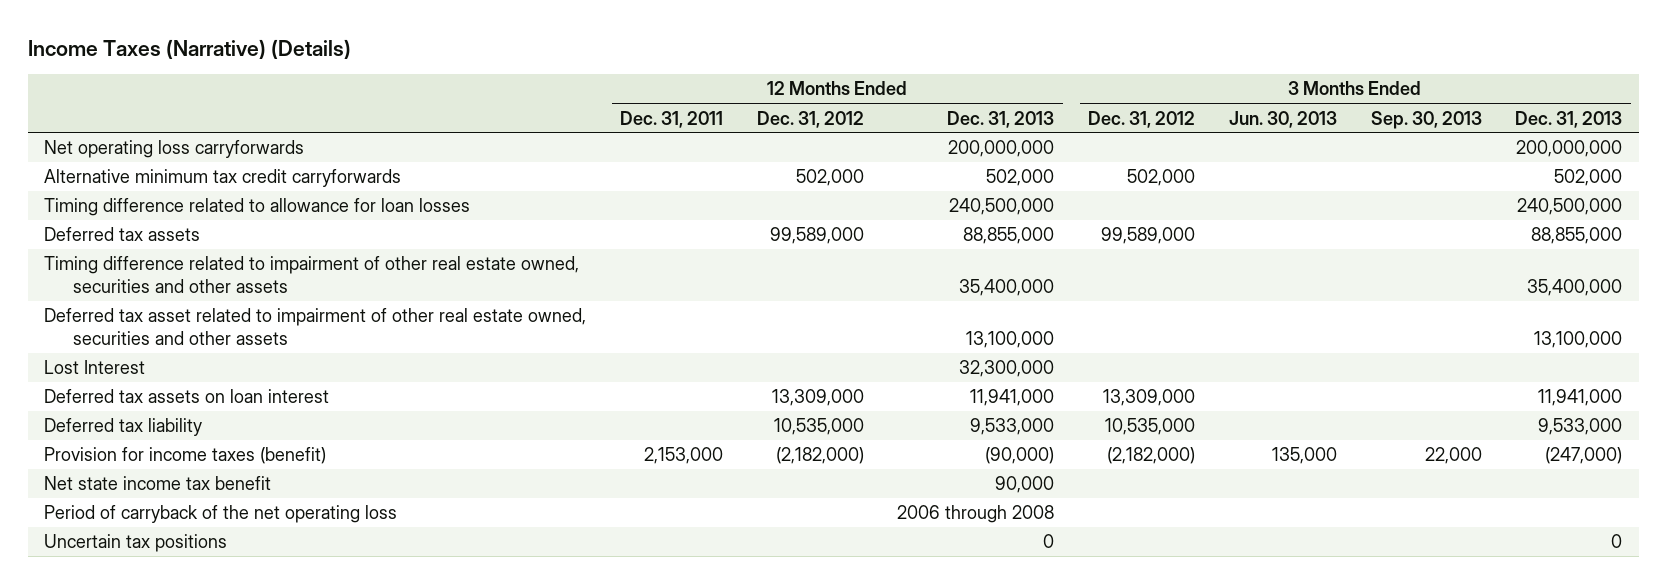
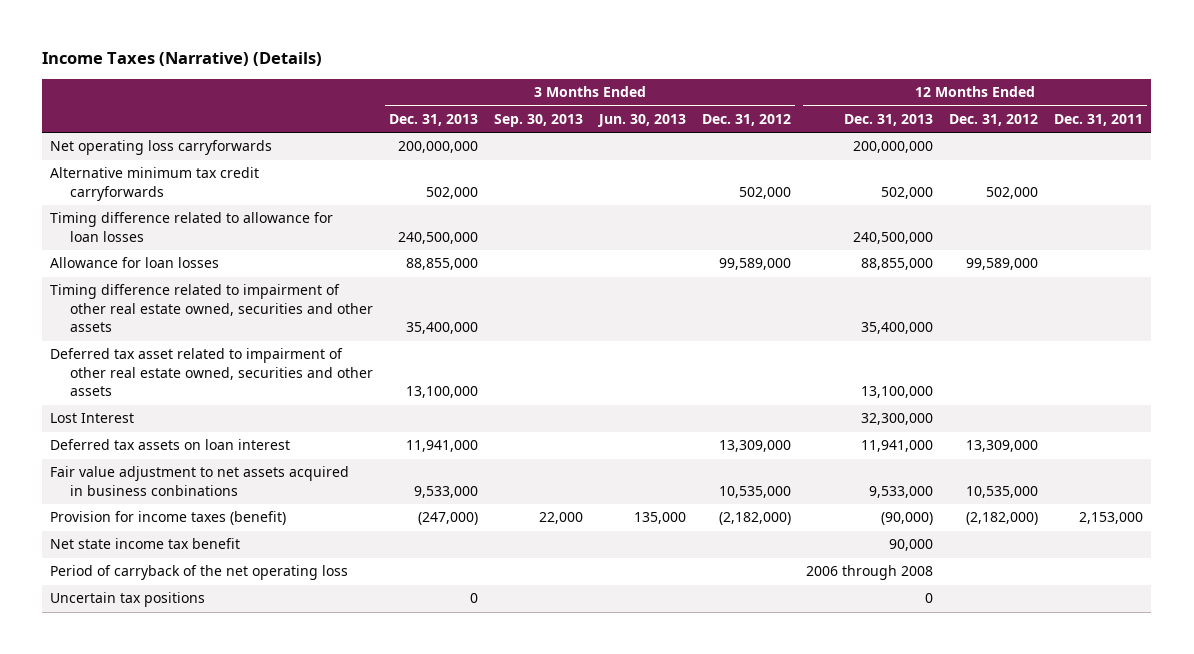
- | 12 Months Ended Dec. 31, 2011 | 12 Months Ended Dec. 31, 2012 | 12 Months Ended Dec. 31, 2013 | 3 Months Ended Dec. 31, 2012 | 3 Months Ended Jun. 30, 2013 | 3 Months Ended Sep. 30, 2013 | 3 Months Ended Dec. 31, 2013
+ | 3 Months Ended Dec. 31, 2013 | 3 Months Ended Sep. 30, 2013 | 3 Months Ended Jun. 30, 2013 | 3 Months Ended Dec. 31, 2012 | 12 Months Ended Dec. 31, 2013 | 12 Months Ended Dec. 31, 2012 | 12 Months Ended Dec. 31, 2011
- Deferred tax assets | | 99,589,000 | 88,855,000 | 99,589,000 | | | 88,855,000
+ Allowance for loan losses | 88,855,000 | | | 99,589,000 | 88,855,000 | 99,589,000 |
- Deferred tax liability | | 10,535,000 | 9,533,000 | 10,535,000 | | | 9,533,000
+ Fair value adjustment to net assets acquired in business conbinations | 9,533,000 | | | 10,535,000 | 9,533,000 | 10,535,000 |

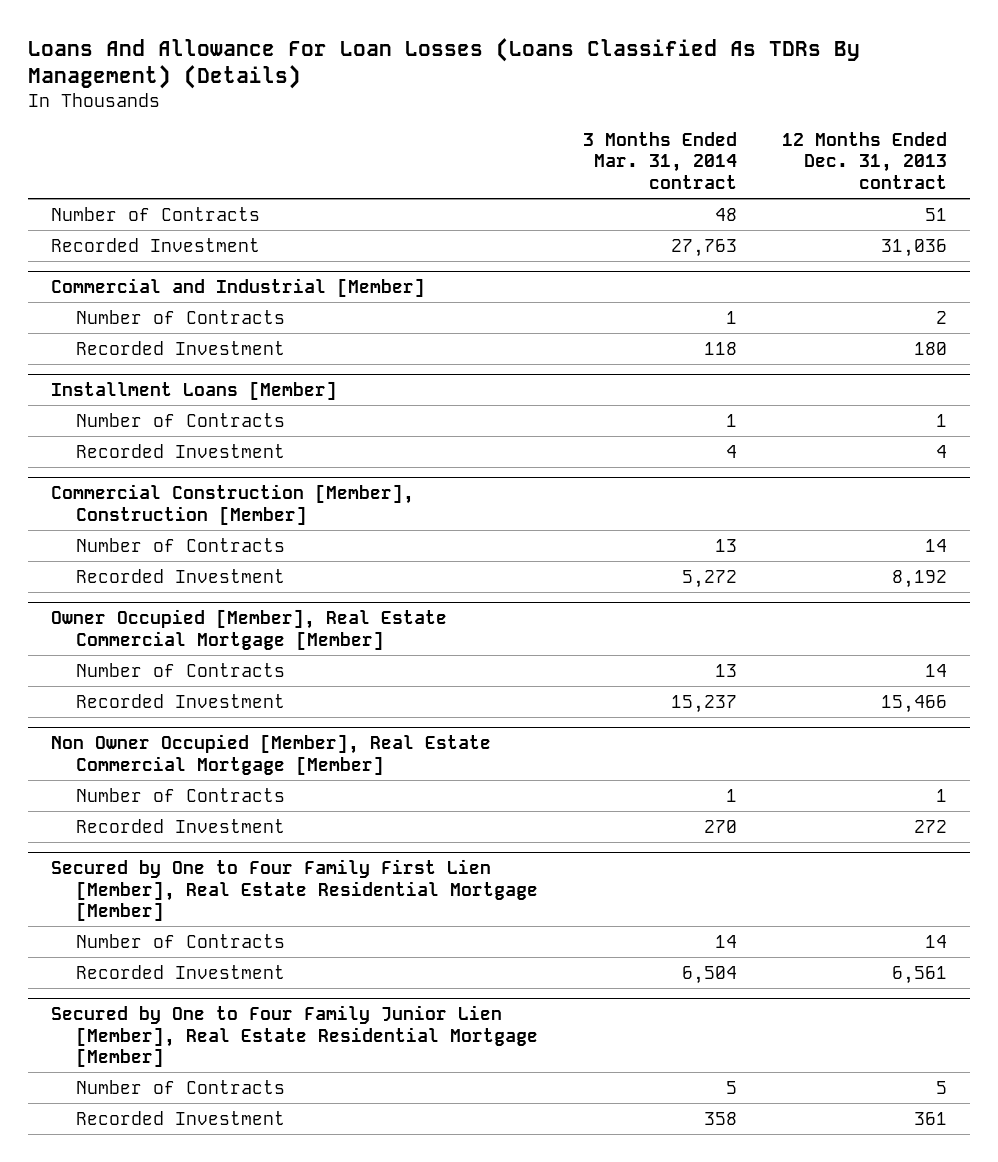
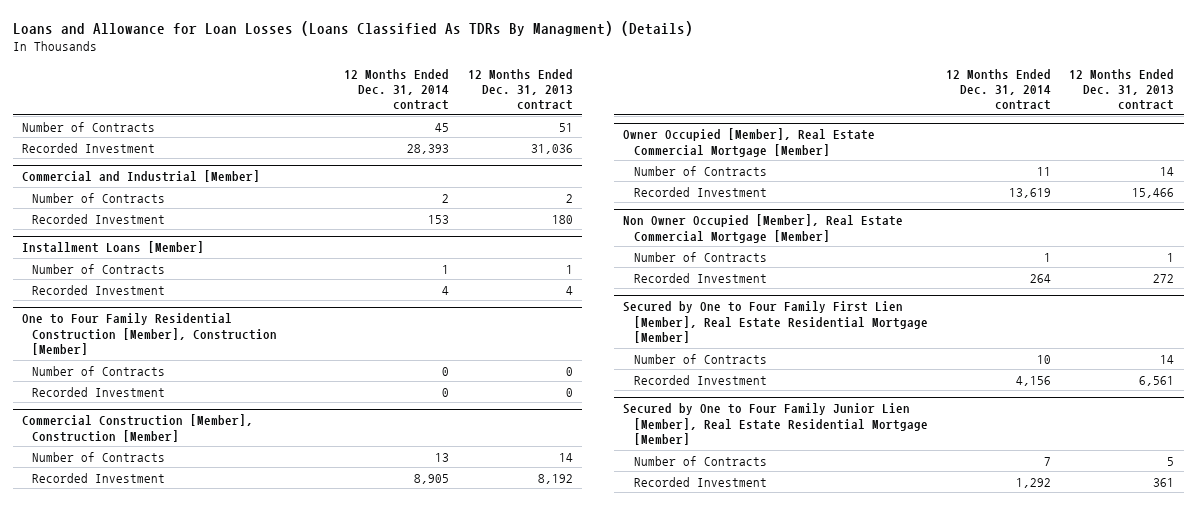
- Loans And Allowance For Loan Losses (Loans Classified As TDRs By Management) (Details)
+ Loans and Allowance for Loan Losses (Loans Classified As TDRs By Managment) (Details)
- | 3 Months Ended Mar. 31, 2014 contract | 12 Months Ended Dec. 31, 2013 contract
+ | 12 Months Ended Dec. 31, 2014 contract | 12 Months Ended Dec. 31, 2013 contract
+ One to Four Family Residential Construction [Member], Construction [Member]
+ Number of Contracts | 0 | 0
+ Recorded Investment | 0 | 0

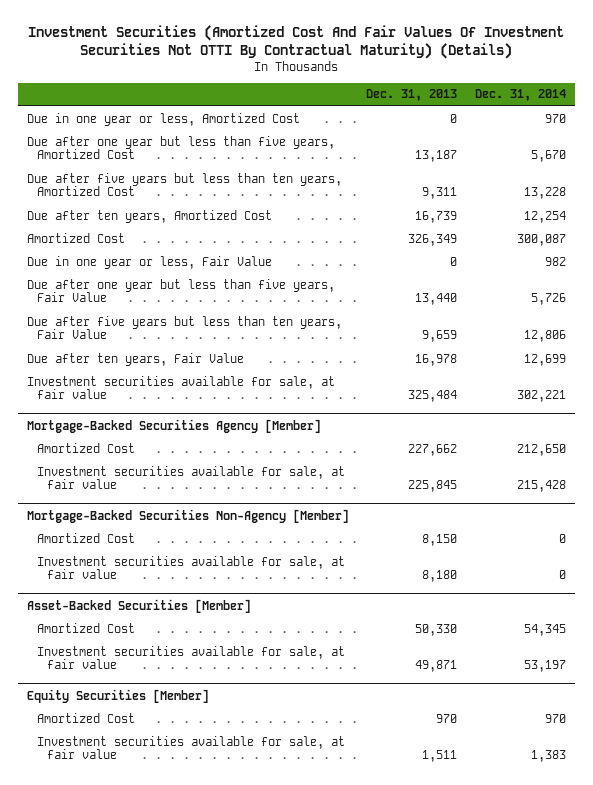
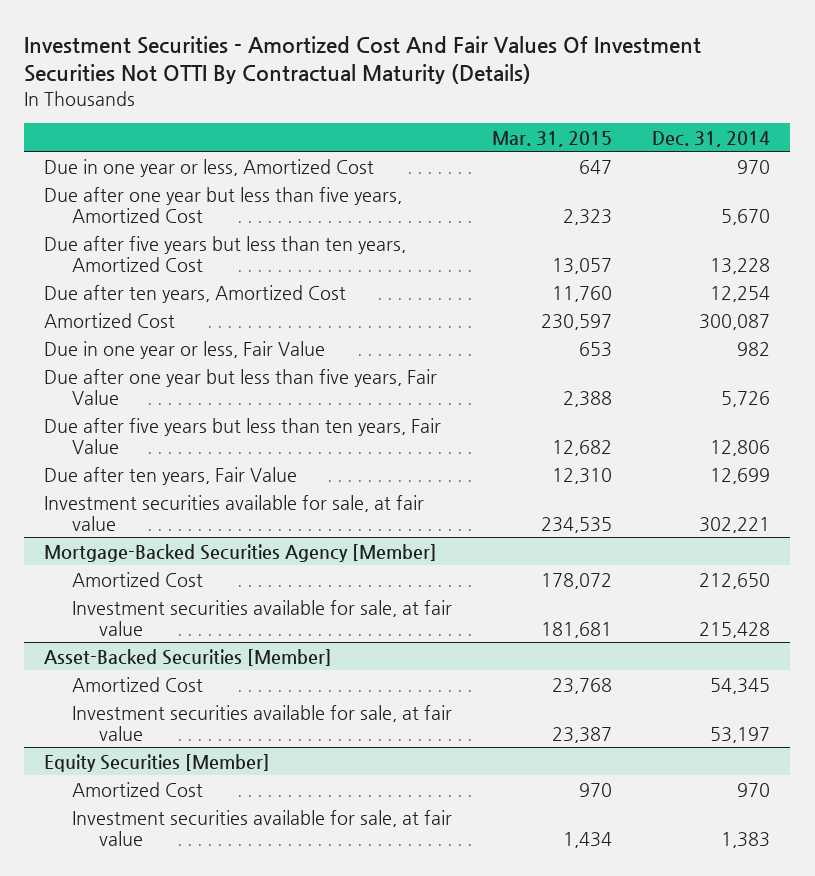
- Investment Securities (Amortized Cost And Fair Values Of Investment Securities Not OTTI By Contractual Maturity) (Details)
+ Investment Securities - Amortized Cost And Fair Values Of Investment Securities Not OTTI By Contractual Maturity (Details)
- | Dec. 31, 2013 | Dec. 31, 2014
+ | Mar. 31, 2015 | Dec. 31, 2014
- Mortgage-Backed Securities Non-Agency [Member]
- Amortized Cost | 8,150 | 0
- Investment securities available for sale, at fair value | 8,180 | 0

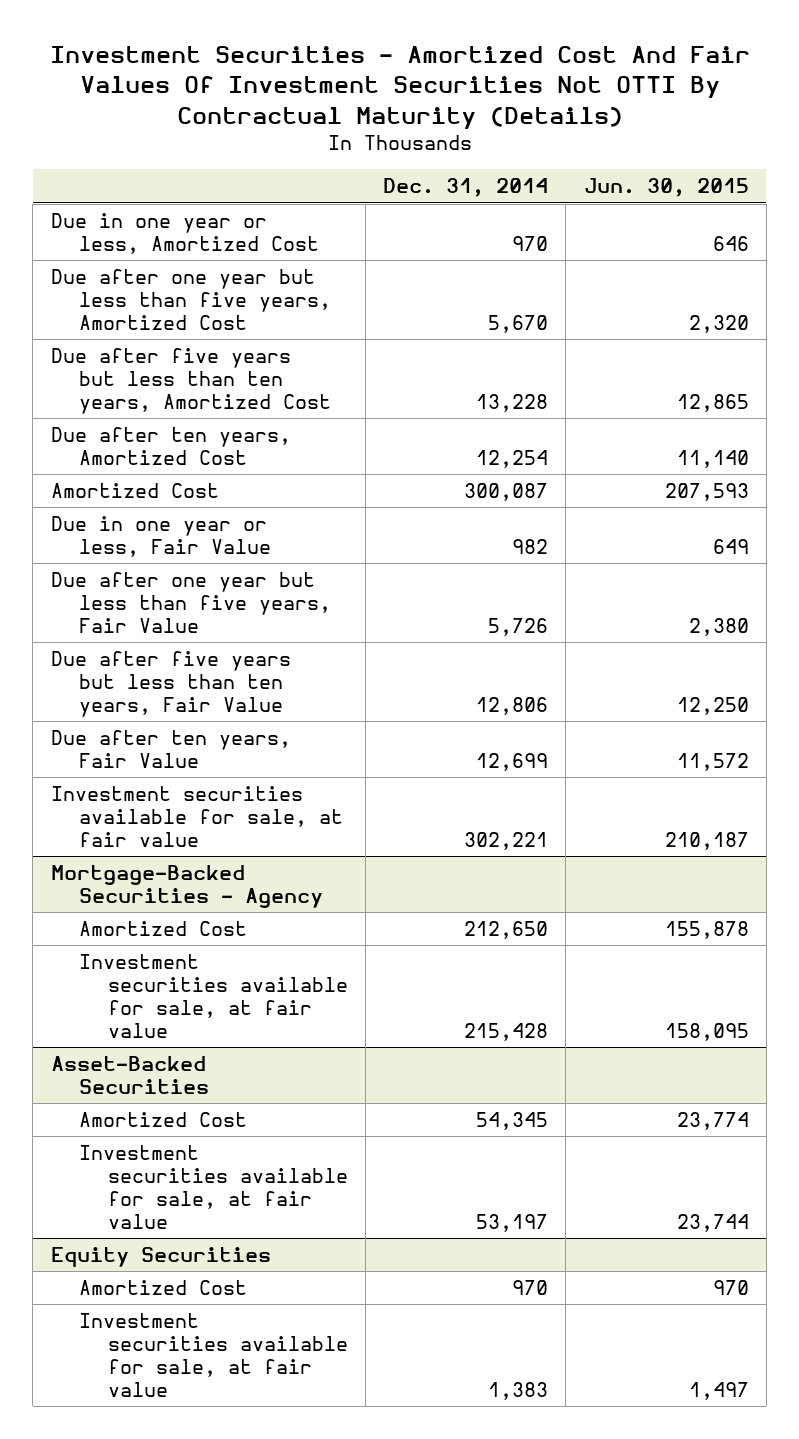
- | Mar. 31, 2015 | Dec. 31, 2014
+ | Dec. 31, 2014 | Jun. 30, 2015
- Mortgage-Backed Securities Agency [Member]
+ Mortgage-Backed Securities - Agency
- Asset-Backed Securities [Member]
+ Asset-Backed Securities
- Equity Securities [Member]
+ Equity Securities

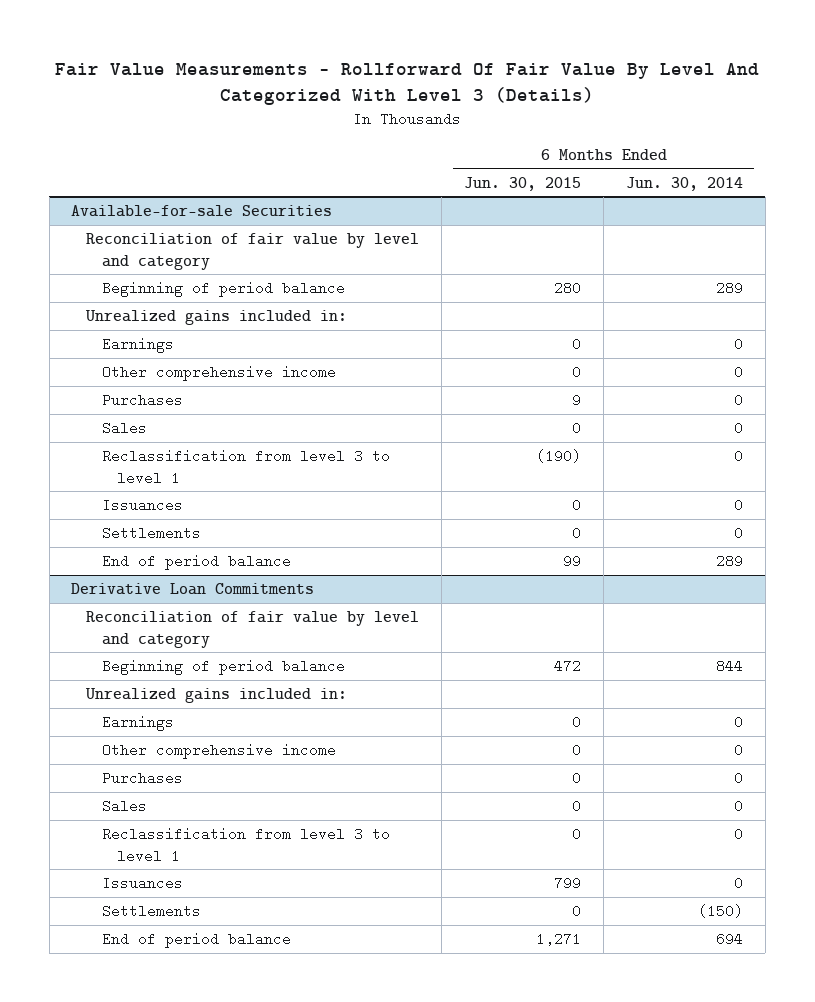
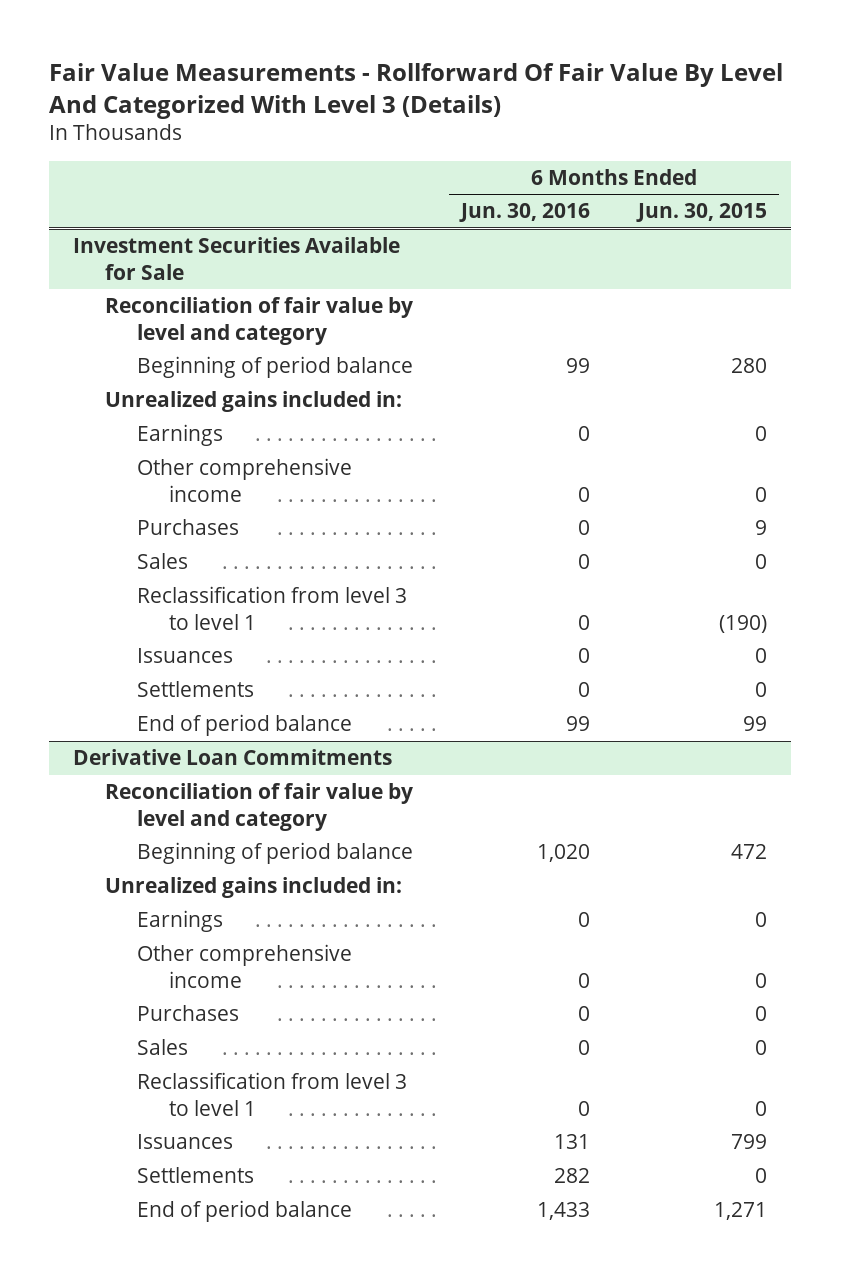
- | 6 Months Ended Jun. 30, 2015 | 6 Months Ended Jun. 30, 2014
+ | 6 Months Ended Jun. 30, 2016 | 6 Months Ended Jun. 30, 2015
- Available-for-sale Securities
+ Investment Securities Available for Sale

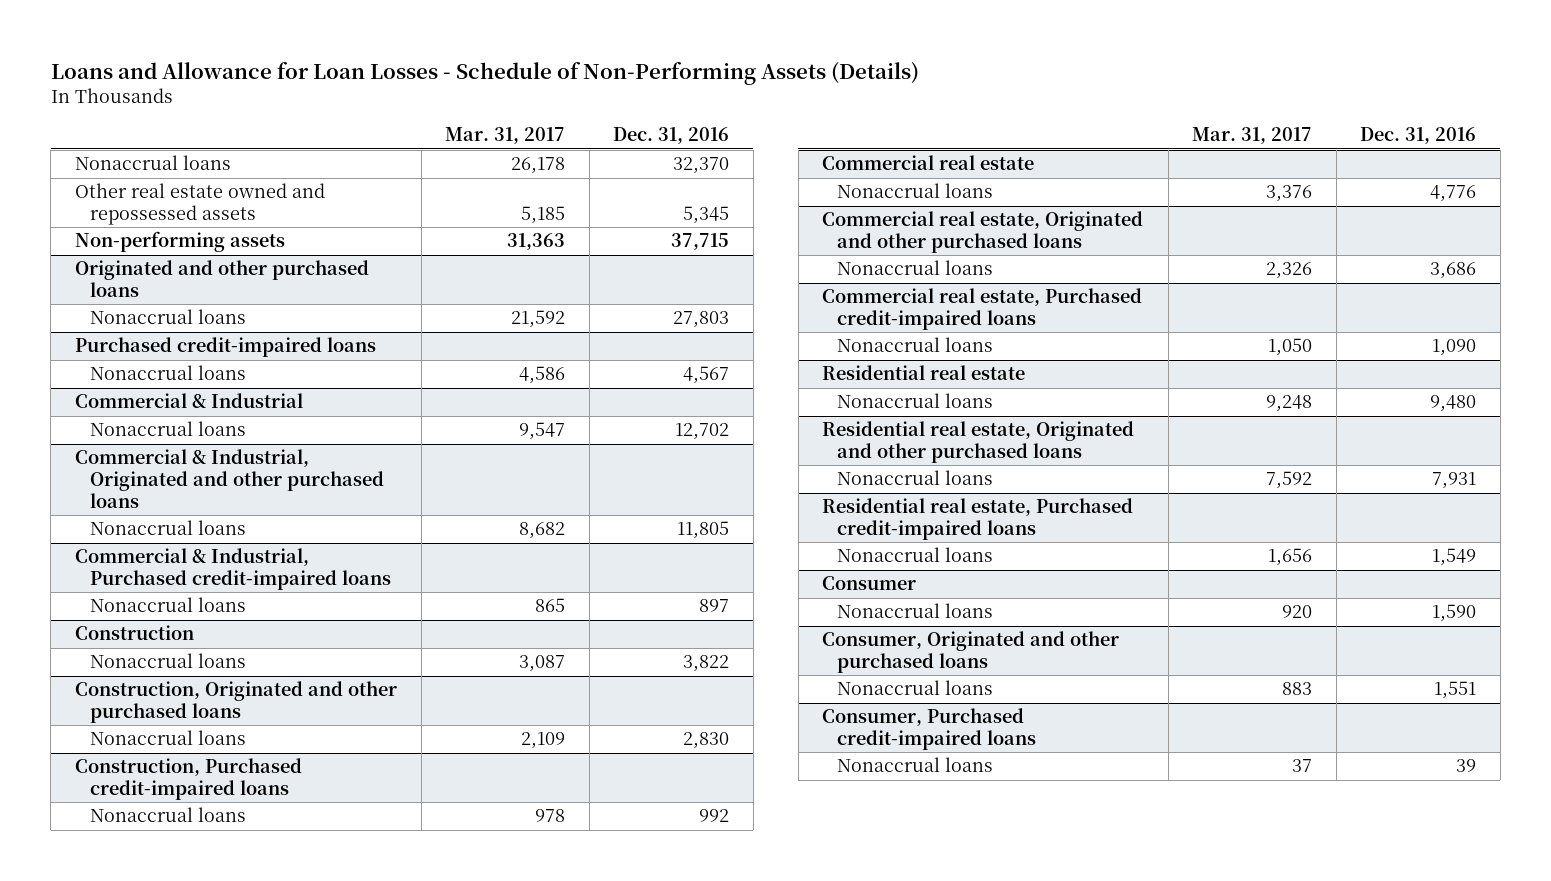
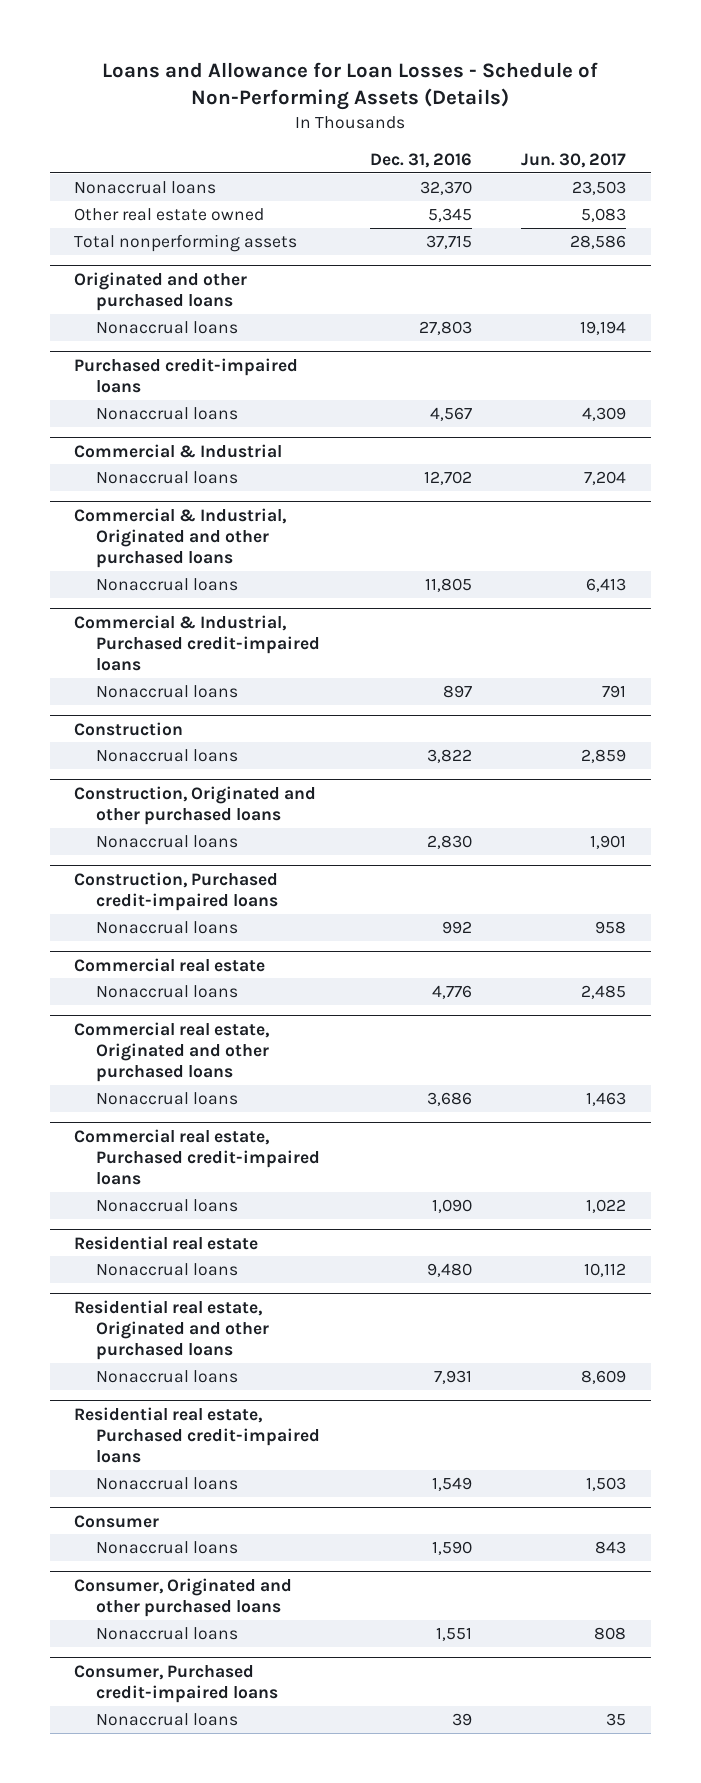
- | Mar. 31, 2017 | Dec. 31, 2016
+ | Dec. 31, 2016 | Jun. 30, 2017
- Other real estate owned and repossessed assets | 5,185 | 5,345
- Non-performing assets | 31,363 | 37,715
+ Other real estate owned | 5,345 | 5,083
+ Total nonperforming assets | 37,715 | 28,586

